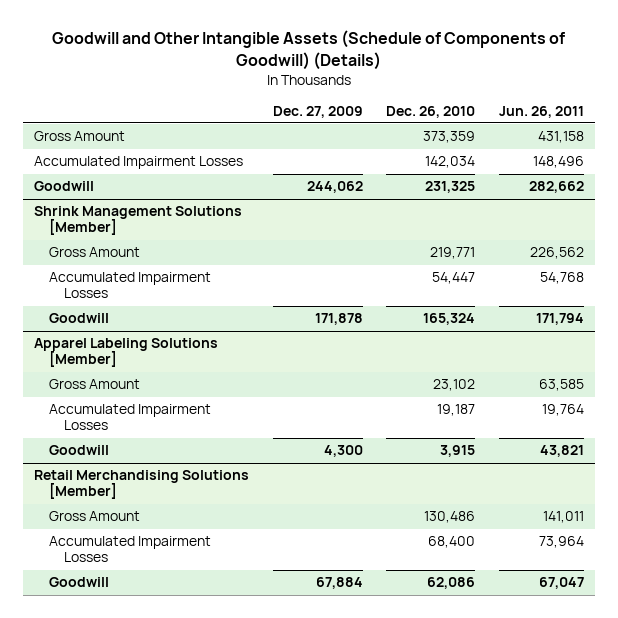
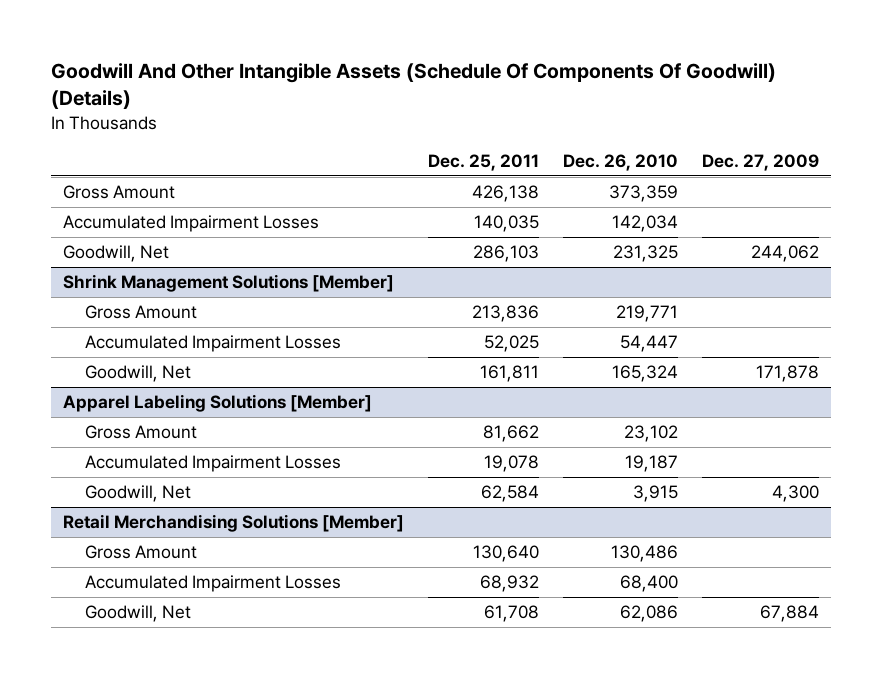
- Goodwill and Other Intangible Assets (Schedule of Components of Goodwill) (Details)
+ Goodwill And Other Intangible Assets (Schedule Of Components Of Goodwill) (Details)
- | Dec. 27, 2009 | Dec. 26, 2010 | Jun. 26, 2011
+ | Dec. 25, 2011 | Dec. 26, 2010 | Dec. 27, 2009
- Goodwill | 244,062 | 231,325 | 282,662
+ Goodwill, Net | 286,103 | 231,325 | 244,062
@ Shrink Management Solutions [Member]
- Goodwill | 171,878 | 165,324 | 171,794
+ Goodwill, Net | 161,811 | 165,324 | 171,878
@ Apparel Labeling Solutions [Member]
- Goodwill | 4,300 | 3,915 | 43,821
+ Goodwill, Net | 62,584 | 3,915 | 4,300
@ Retail Merchandising Solutions [Member]
- Goodwill | 67,884 | 62,086 | 67,047
+ Goodwill, Net | 61,708 | 62,086 | 67,884

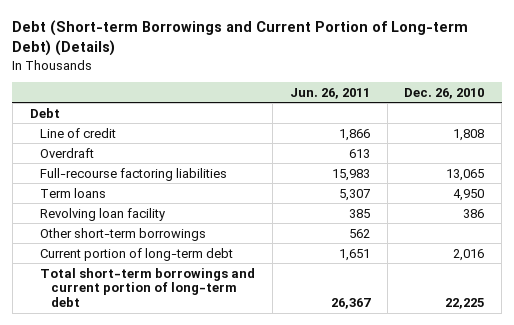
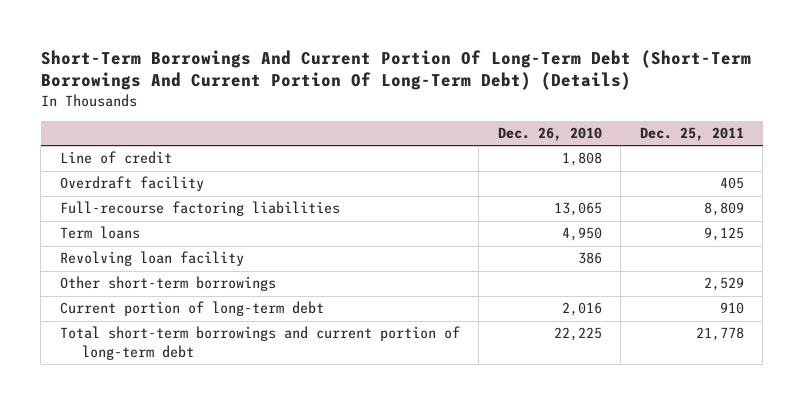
- Debt (Short-term Borrowings and Current Portion of Long-term Debt) (Details)
+ Short-Term Borrowings And Current Portion Of Long-Term Debt (Short-Term Borrowings And Current Portion Of Long-Term Debt) (Details)
- | Jun. 26, 2011 | Dec. 26, 2010
+ | Dec. 26, 2010 | Dec. 25, 2011
- Debt
- Overdraft | 613 |
+ Overdraft facility | | 405

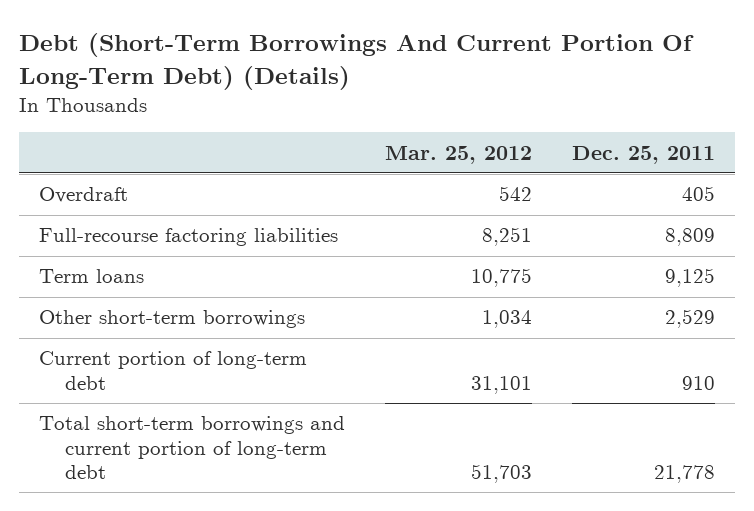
- Short-Term Borrowings And Current Portion Of Long-Term Debt (Short-Term Borrowings And Current Portion Of Long-Term Debt) (Details)
+ Debt (Short-Term Borrowings And Current Portion Of Long-Term Debt) (Details)
- | Dec. 26, 2010 | Dec. 25, 2011
+ | Mar. 25, 2012 | Dec. 25, 2011
- Line of credit | 1,808 |
- Overdraft facility | | 405
+ Overdraft | 542 | 405
- Revolving loan facility | 386 |

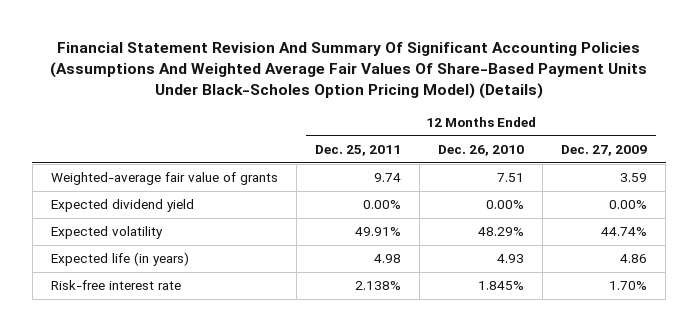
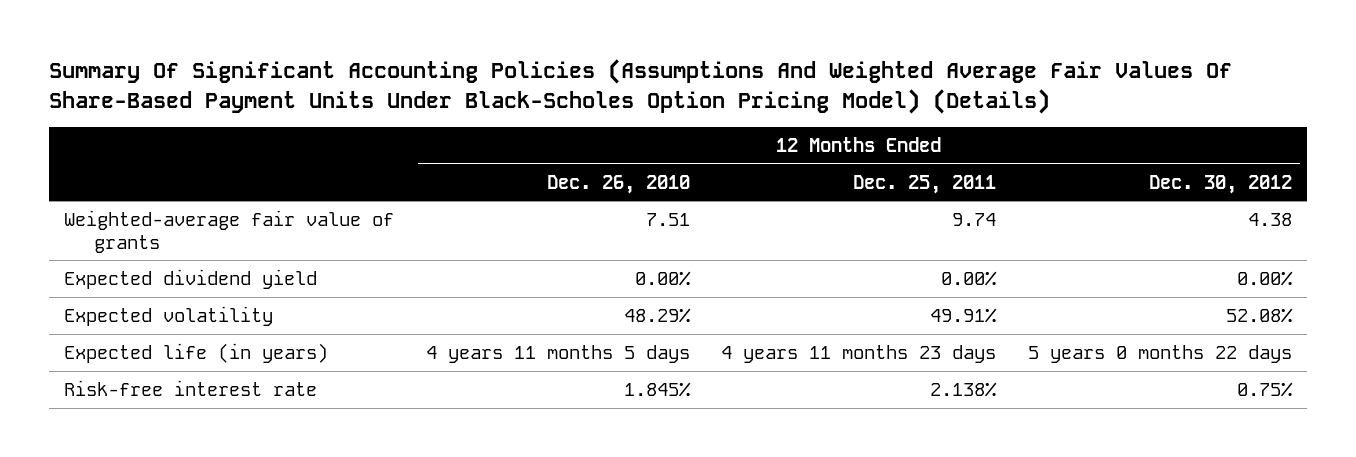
- Financial Statement Revision And Summary Of Significant Accounting Policies (Assumptions And Weighted Average Fair Values Of Share-Based Payment Units Under Black-Scholes Option Pricing Model) (Details)
+ Summary Of Significant Accounting Policies (Assumptions And Weighted Average Fair Values Of Share-Based Payment Units Under Black-Scholes Option Pricing Model) (Details)
- | 12 Months Ended Dec. 25, 2011 | 12 Months Ended Dec. 26, 2010 | 12 Months Ended Dec. 27, 2009
+ | 12 Months Ended Dec. 26, 2010 | 12 Months Ended Dec. 25, 2011 | 12 Months Ended Dec. 30, 2012
- Expected life (in years) | 4.98 | 4.93 | 4.86
+ Expected life (in years) | 4 years 11 months 5 days | 4 years 11 months 23 days | 5 years 0 months 22 days

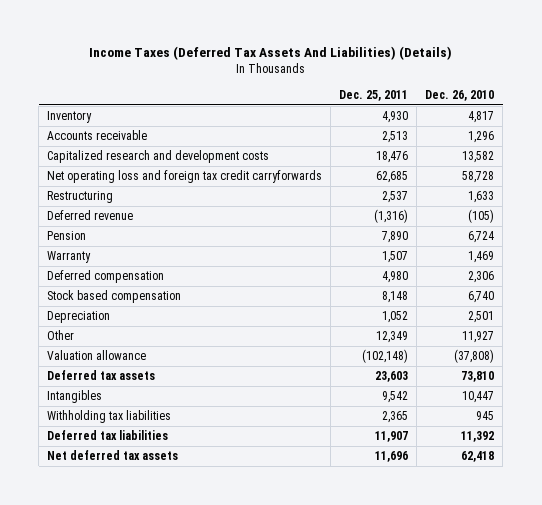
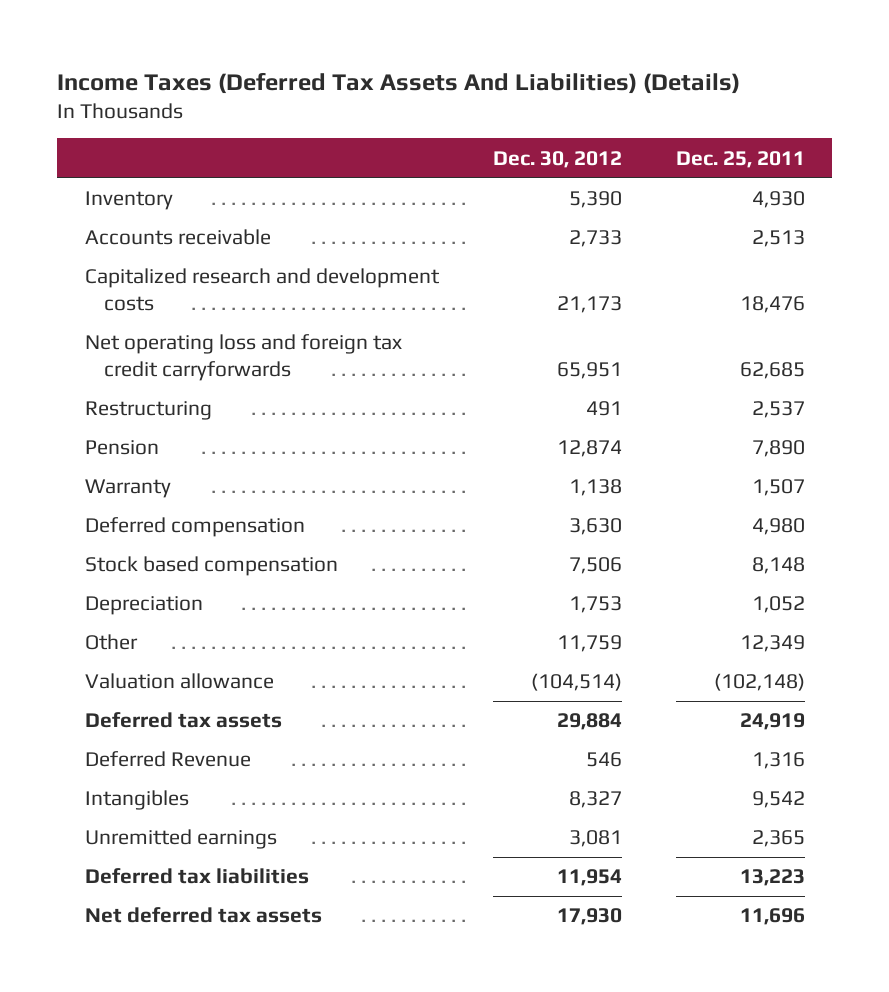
- | Dec. 25, 2011 | Dec. 26, 2010
+ | Dec. 30, 2012 | Dec. 25, 2011
- Deferred revenue | (1,316) | (105)
- Deferred tax assets | 23,603 | 73,810
+ Deferred tax assets | 29,884 | 24,919
+ Deferred Revenue | 546 | 1,316
- Withholding tax liabilities | 2,365 | 945
- Deferred tax liabilities | 11,907 | 11,392
+ Unremitted earnings | 3,081 | 2,365
+ Deferred tax liabilities | 11,954 | 13,223

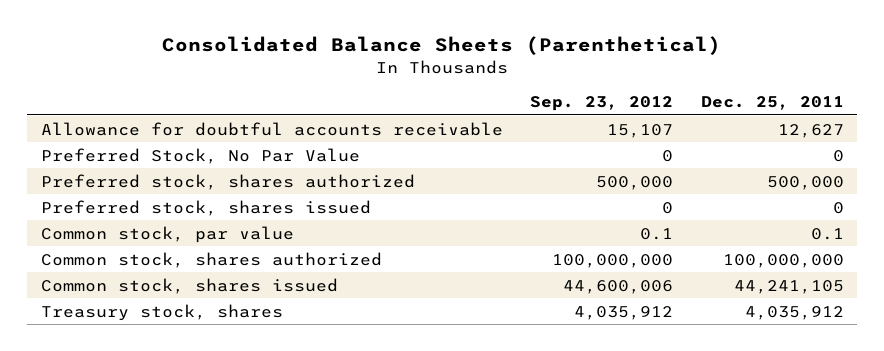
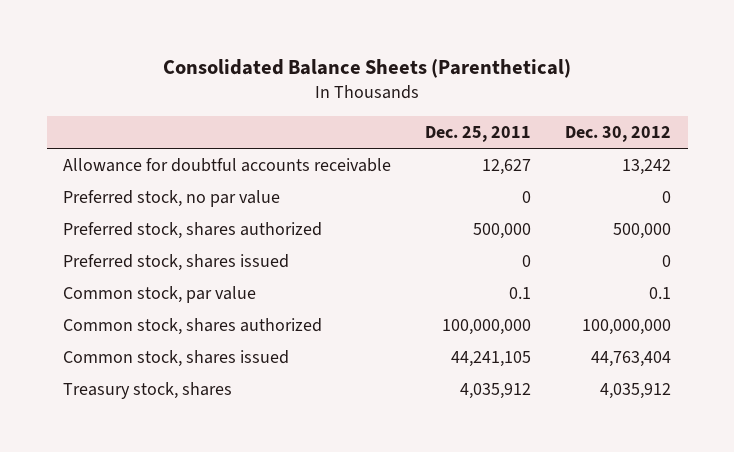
- | Sep. 23, 2012 | Dec. 25, 2011
+ | Dec. 25, 2011 | Dec. 30, 2012
- Preferred Stock, No Par Value | 0 | 0
+ Preferred stock, no par value | 0 | 0

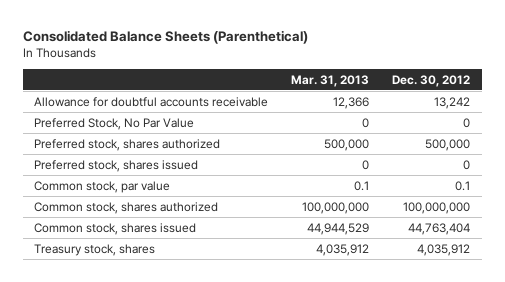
- | Dec. 25, 2011 | Dec. 30, 2012
+ | Mar. 31, 2013 | Dec. 30, 2012
- Preferred stock, no par value | 0 | 0
+ Preferred Stock, No Par Value | 0 | 0

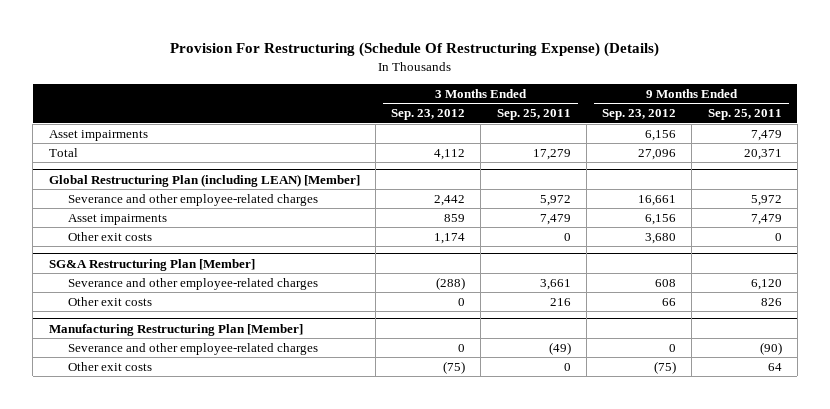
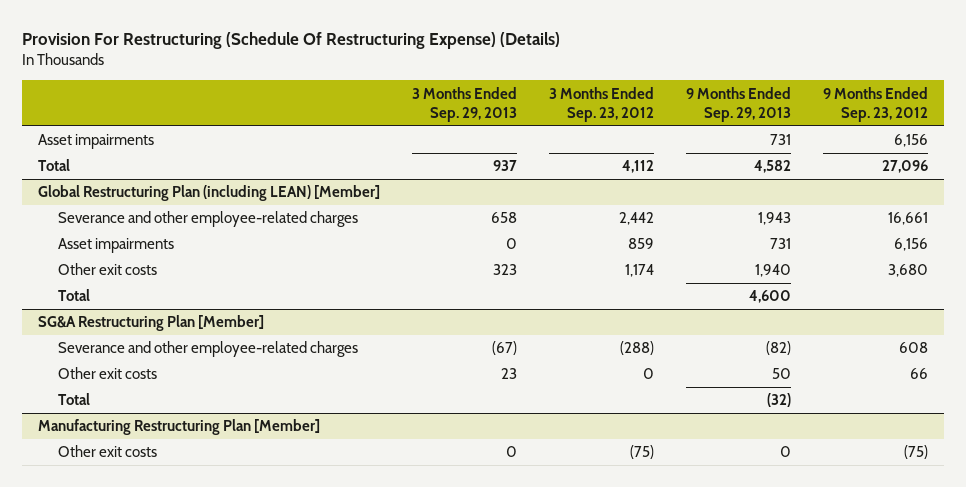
- | 3 Months Ended Sep. 23, 2012 | 3 Months Ended Sep. 25, 2011 | 9 Months Ended Sep. 23, 2012 | 9 Months Ended Sep. 25, 2011
+ | 3 Months Ended Sep. 29, 2013 | 3 Months Ended Sep. 23, 2012 | 9 Months Ended Sep. 29, 2013 | 9 Months Ended Sep. 23, 2012
@ Global Restructuring Plan (including LEAN) [Member]
+ Total | | | 4,600 |
@ SG&A Restructuring Plan [Member]
+ Total | | | (32) |
@ Manufacturing Restructuring Plan [Member]
- Severance and other employee-related charges | 0 | (49) | 0 | (90)

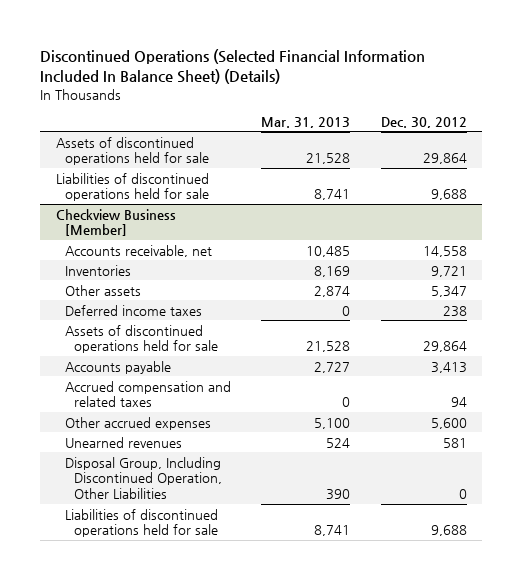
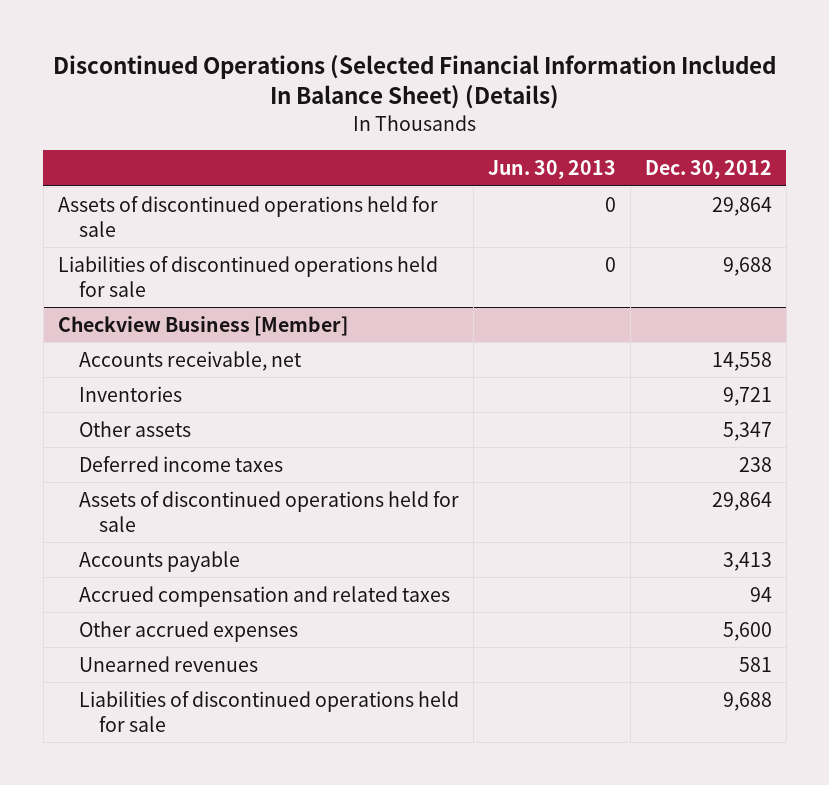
- | Mar. 31, 2013 | Dec. 30, 2012
+ | Jun. 30, 2013 | Dec. 30, 2012
@ Checkview Business [Member]
- Disposal Group, Including Discontinued Operation, Other Liabilities | 390 | 0

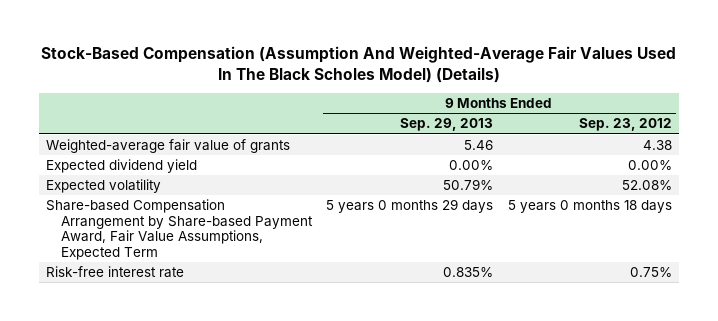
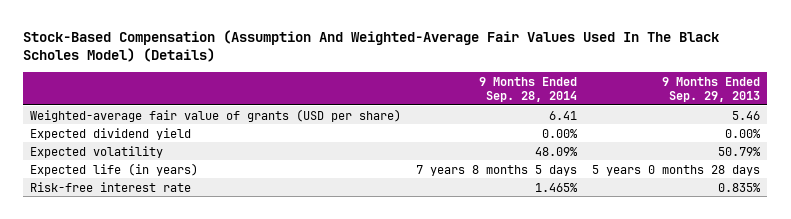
- | 9 Months Ended Sep. 29, 2013 | 9 Months Ended Sep. 23, 2012
+ | 9 Months Ended Sep. 28, 2014 | 9 Months Ended Sep. 29, 2013
- Weighted-average fair value of grants | 5.46 | 4.38
+ Weighted-average fair value of grants (USD per share) | 6.41 | 5.46
- Share-based Compensation Arrangement by Share-based Payment Award, Fair Value Assumptions, Expected Term | 5 years 0 months 29 days | 5 years 0 months 18 days
+ Expected life (in years) | 7 years 8 months 5 days | 5 years 0 months 28 days

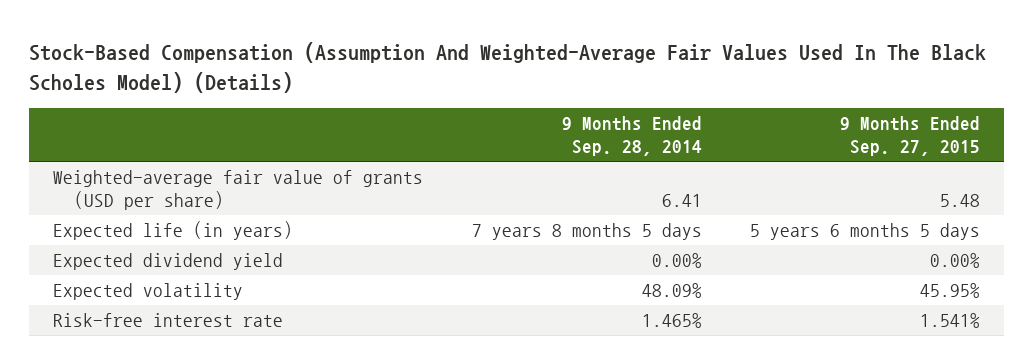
- | 9 Months Ended Sep. 28, 2014 | 9 Months Ended Sep. 29, 2013
+ | 9 Months Ended Sep. 28, 2014 | 9 Months Ended Sep. 27, 2015
moved up: Expected life (in years) | 7 years 8 months 5 days | 5 years 6 months 5 days

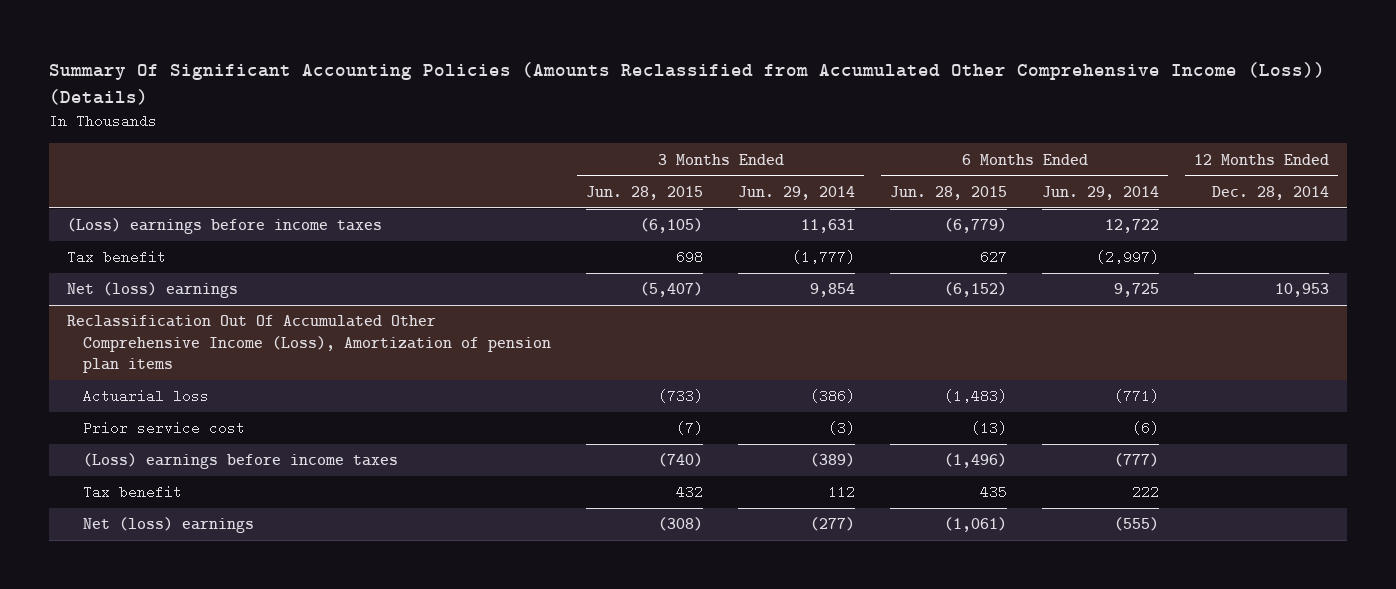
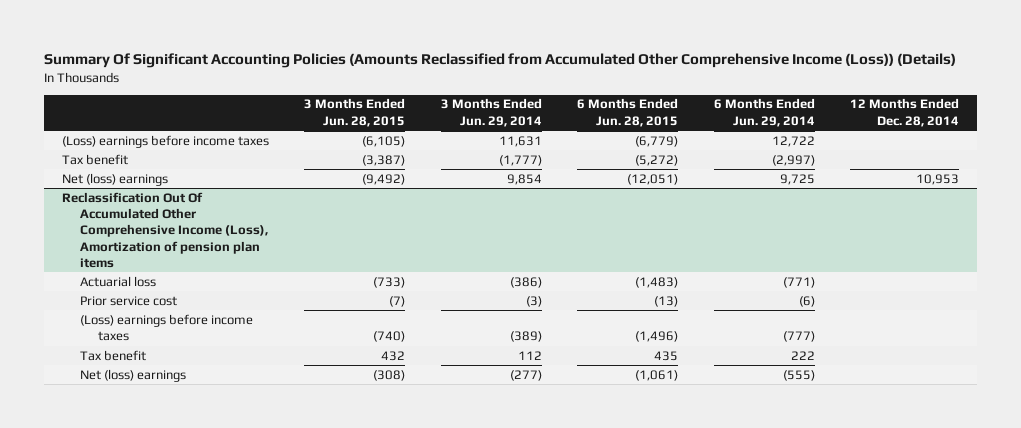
- Tax benefit | 698 | (1,777) | 627 | (2,997) |
- Net (loss) earnings | (5,407) | 9,854 | (6,152) | 9,725 | 10,953
+ Tax benefit | (3,387) | (1,777) | (5,272) | (2,997) |
+ Net (loss) earnings | (9,492) | 9,854 | (12,051) | 9,725 | 10,953

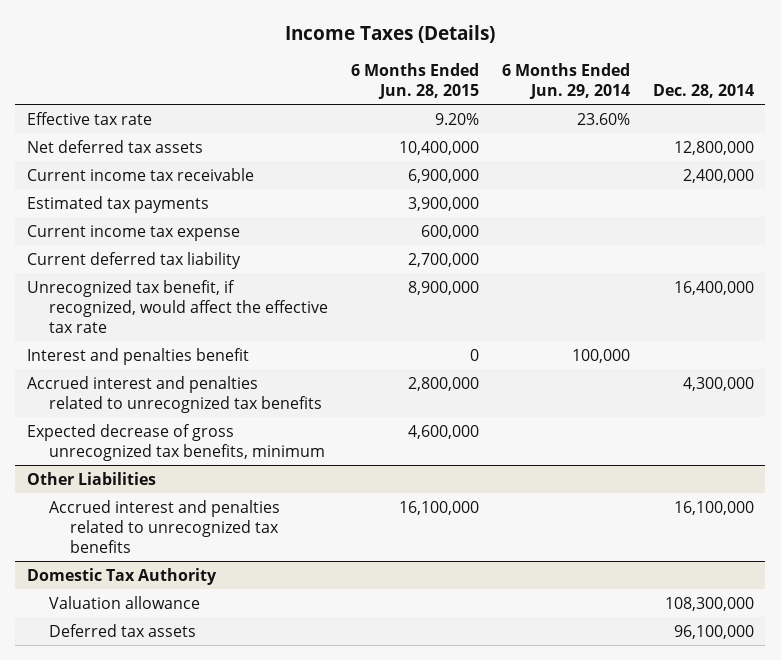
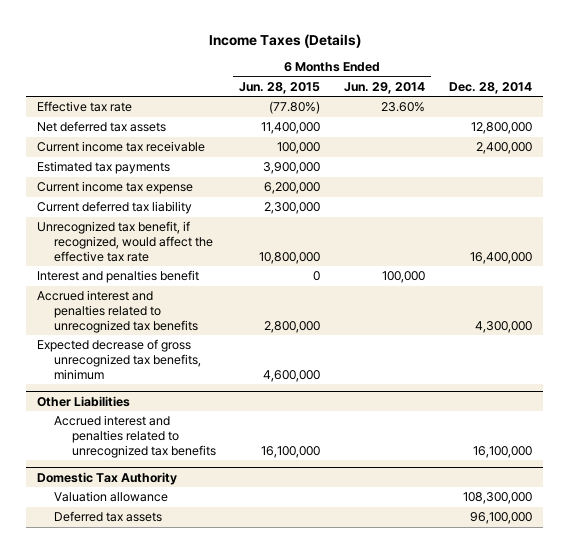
- Effective tax rate | 9.20% | 23.60% |
- Net deferred tax assets | 10,400,000 | | 12,800,000
- Current income tax receivable | 6,900,000 | | 2,400,000
+ Effective tax rate | (77.80%) | 23.60% |
+ Net deferred tax assets | 11,400,000 | | 12,800,000
+ Current income tax receivable | 100,000 | | 2,400,000
- Current income tax expense | 600,000 | |
- Current deferred tax liability | 2,700,000 | |
- Unrecognized tax benefit, if recognized, would affect the effective tax rate | 8,900,000 | | 16,400,000
+ Current income tax expense | 6,200,000 | |
+ Current deferred tax liability | 2,300,000 | |
+ Unrecognized tax benefit, if recognized, would affect the effective tax rate | 10,800,000 | | 16,400,000

